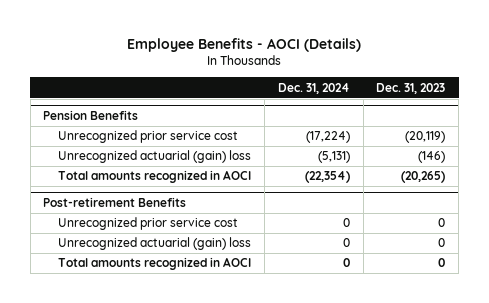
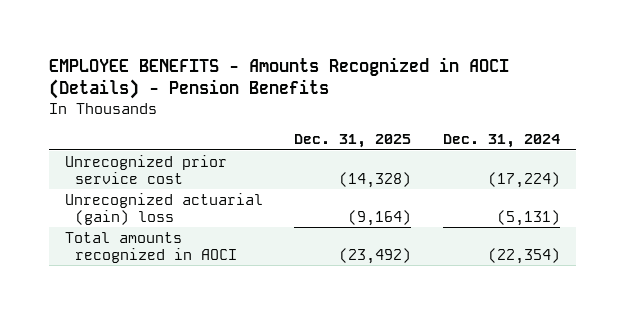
- Employee Benefits - AOCI (Details)
+ EMPLOYEE BENEFITS - Amounts Recognized in AOCI (Details) - Pension Benefits
- | Dec. 31, 2024 | Dec. 31, 2023
+ | Dec. 31, 2025 | Dec. 31, 2024
- Pension Benefits
- Post-retirement Benefits
- Unrecognized prior service cost | 0 | 0
- Unrecognized actuarial (gain) loss | 0 | 0
- Total amounts recognized in AOCI | 0 | 0

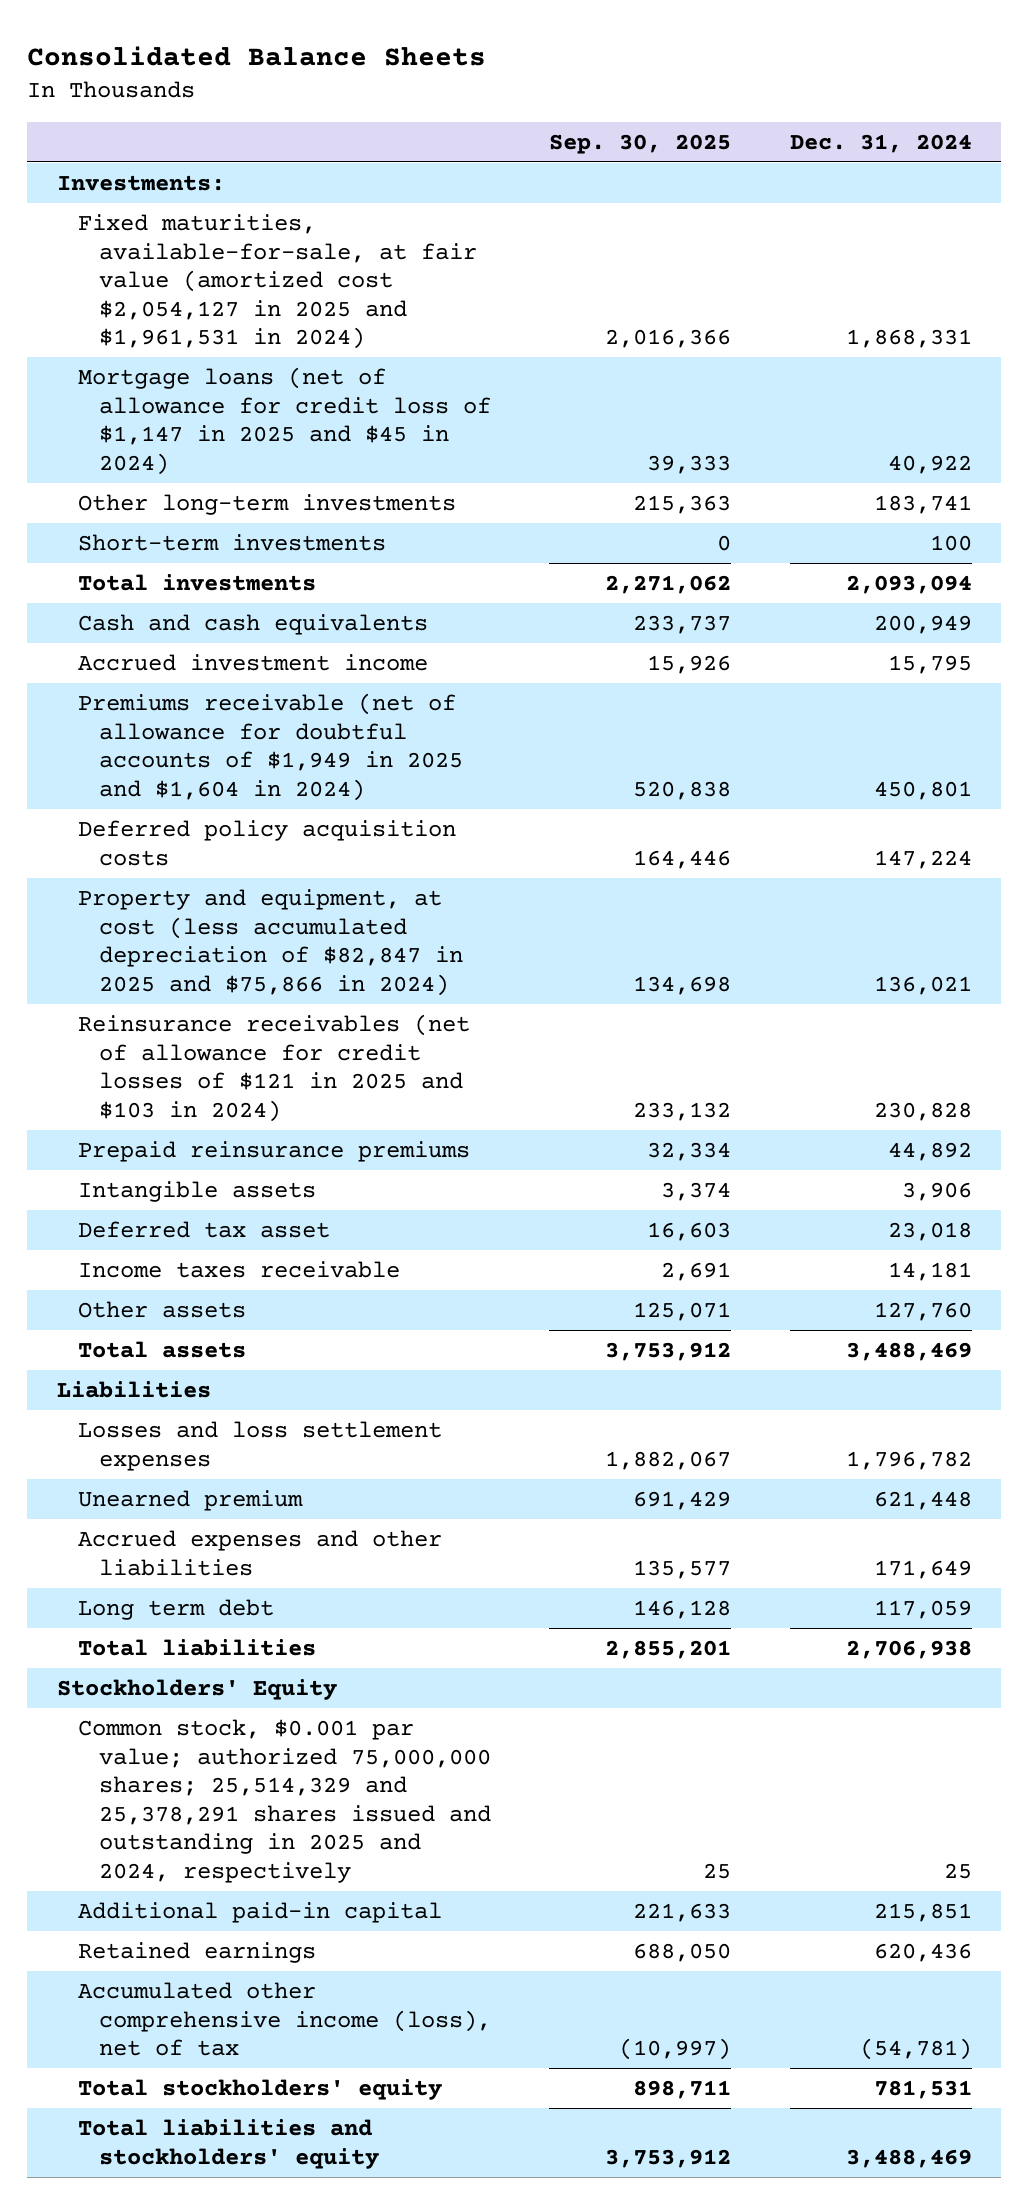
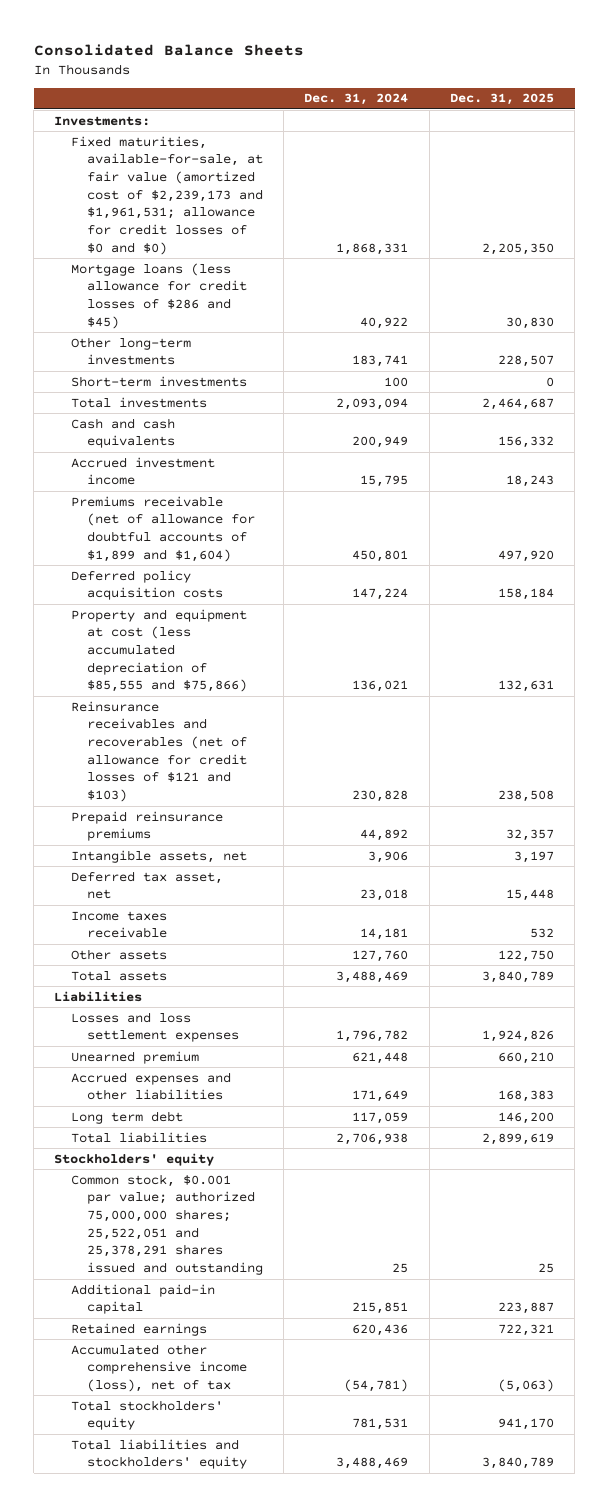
- | Sep. 30, 2025 | Dec. 31, 2024
+ | Dec. 31, 2024 | Dec. 31, 2025
- Fixed maturities, available-for-sale, at fair value (amortized cost $2,054,127 in 2025 and $1,961,531 in 2024) | 2,016,366 | 1,868,331
- Mortgage loans (net of allowance for credit loss of $1,147 in 2025 and $45 in 2024) | 39,333 | 40,922
+ Fixed maturities, available-for-sale, at fair value (amortized cost of $2,239,173 and $1,961,531; allowance for credit losses of $0 and $0) | 1,868,331 | 2,205,350
+ Mortgage loans (less allowance for credit losses of $286 and $45) | 40,922 | 30,830
- Premiums receivable (net of allowance for doubtful accounts of $1,949 in 2025 and $1,604 in 2024) | 520,838 | 450,801
+ Premiums receivable (net of allowance for doubtful accounts of $1,899 and $1,604) | 450,801 | 497,920
- Property and equipment, at cost (less accumulated depreciation of $82,847 in 2025 and $75,866 in 2024) | 134,698 | 136,021
- Reinsurance receivables (net of allowance for credit losses of $121 in 2025 and $103 in 2024) | 233,132 | 230,828
+ Property and equipment at cost (less accumulated depreciation of $85,555 and $75,866) | 136,021 | 132,631
+ Reinsurance receivables and recoverables (net of allowance for credit losses of $121 and $103) | 230,828 | 238,508
- Intangible assets | 3,374 | 3,906
- Deferred tax asset | 16,603 | 23,018
+ Intangible assets, net | 3,906 | 3,197
+ Deferred tax asset, net | 23,018 | 15,448
- Stockholders' Equity
- Common stock, $0.001 par value; authorized 75,000,000 shares; 25,514,329 and 25,378,291 shares issued and outstanding in 2025 and 2024, respectively | 25 | 25
+ Stockholders' equity
+ Common stock, $0.001 par value; authorized 75,000,000 shares; 25,522,051 and 25,378,291 shares issued and outstanding | 25 | 25

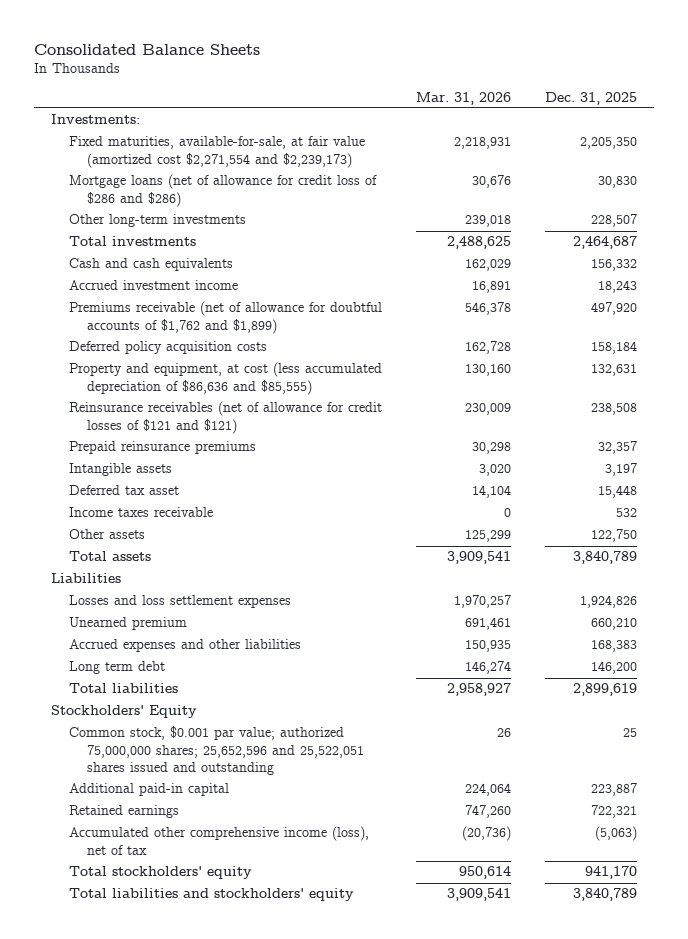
- | Dec. 31, 2024 | Dec. 31, 2025
+ | Mar. 31, 2026 | Dec. 31, 2025
- Fixed maturities, available-for-sale, at fair value (amortized cost of $2,239,173 and $1,961,531; allowance for credit losses of $0 and $0) | 1,868,331 | 2,205,350
- Mortgage loans (less allowance for credit losses of $286 and $45) | 40,922 | 30,830
+ Fixed maturities, available-for-sale, at fair value (amortized cost $2,271,554 and $2,239,173) | 2,218,931 | 2,205,350
+ Mortgage loans (net of allowance for credit loss of $286 and $286) | 30,676 | 30,830
- Short-term investments | 100 | 0
- Premiums receivable (net of allowance for doubtful accounts of $1,899 and $1,604) | 450,801 | 497,920
+ Premiums receivable (net of allowance for doubtful accounts of $1,762 and $1,899) | 546,378 | 497,920
- Property and equipment at cost (less accumulated depreciation of $85,555 and $75,866) | 136,021 | 132,631
- Reinsurance receivables and recoverables (net of allowance for credit losses of $121 and $103) | 230,828 | 238,508
+ Property and equipment, at cost (less accumulated depreciation of $86,636 and $85,555) | 130,160 | 132,631
+ Reinsurance receivables (net of allowance for credit losses of $121 and $121) | 230,009 | 238,508
- Intangible assets, net | 3,906 | 3,197
- Deferred tax asset, net | 23,018 | 15,448
+ Intangible assets | 3,020 | 3,197
+ Deferred tax asset | 14,104 | 15,448
- Stockholders' equity
- Common stock, $0.001 par value; authorized 75,000,000 shares; 25,522,051 and 25,378,291 shares issued and outstanding | 25 | 25
+ Stockholders' Equity
+ Common stock, $0.001 par value; authorized 75,000,000 shares; 25,652,596 and 25,522,051 shares issued and outstanding | 26 | 25

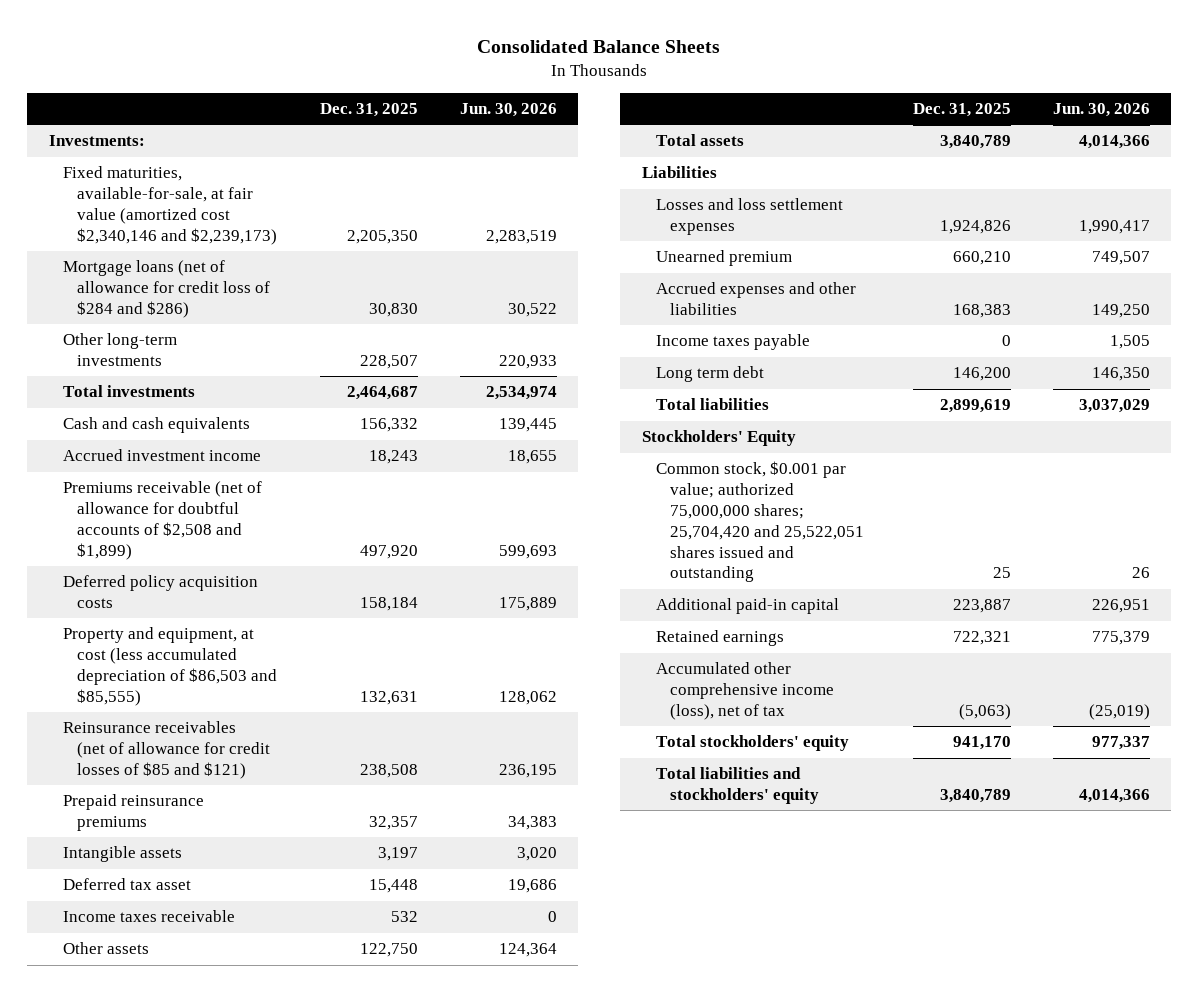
- | Mar. 31, 2026 | Dec. 31, 2025
+ | Dec. 31, 2025 | Jun. 30, 2026
- Fixed maturities, available-for-sale, at fair value (amortized cost $2,271,554 and $2,239,173) | 2,218,931 | 2,205,350
- Mortgage loans (net of allowance for credit loss of $286 and $286) | 30,676 | 30,830
+ Fixed maturities, available-for-sale, at fair value (amortized cost $2,340,146 and $2,239,173) | 2,205,350 | 2,283,519
+ Mortgage loans (net of allowance for credit loss of $284 and $286) | 30,830 | 30,522
- Premiums receivable (net of allowance for doubtful accounts of $1,762 and $1,899) | 546,378 | 497,920
+ Premiums receivable (net of allowance for doubtful accounts of $2,508 and $1,899) | 497,920 | 599,693
- Property and equipment, at cost (less accumulated depreciation of $86,636 and $85,555) | 130,160 | 132,631
- Reinsurance receivables (net of allowance for credit losses of $121 and $121) | 230,009 | 238,508
+ Property and equipment, at cost (less accumulated depreciation of $86,503 and $85,555) | 132,631 | 128,062
+ Reinsurance receivables (net of allowance for credit losses of $85 and $121) | 238,508 | 236,195
+ Income taxes payable | 0 | 1,505
- Common stock, $0.001 par value; authorized 75,000,000 shares; 25,652,596 and 25,522,051 shares issued and outstanding | 26 | 25
+ Common stock, $0.001 par value; authorized 75,000,000 shares; 25,704,420 and 25,522,051 shares issued and outstanding | 25 | 26

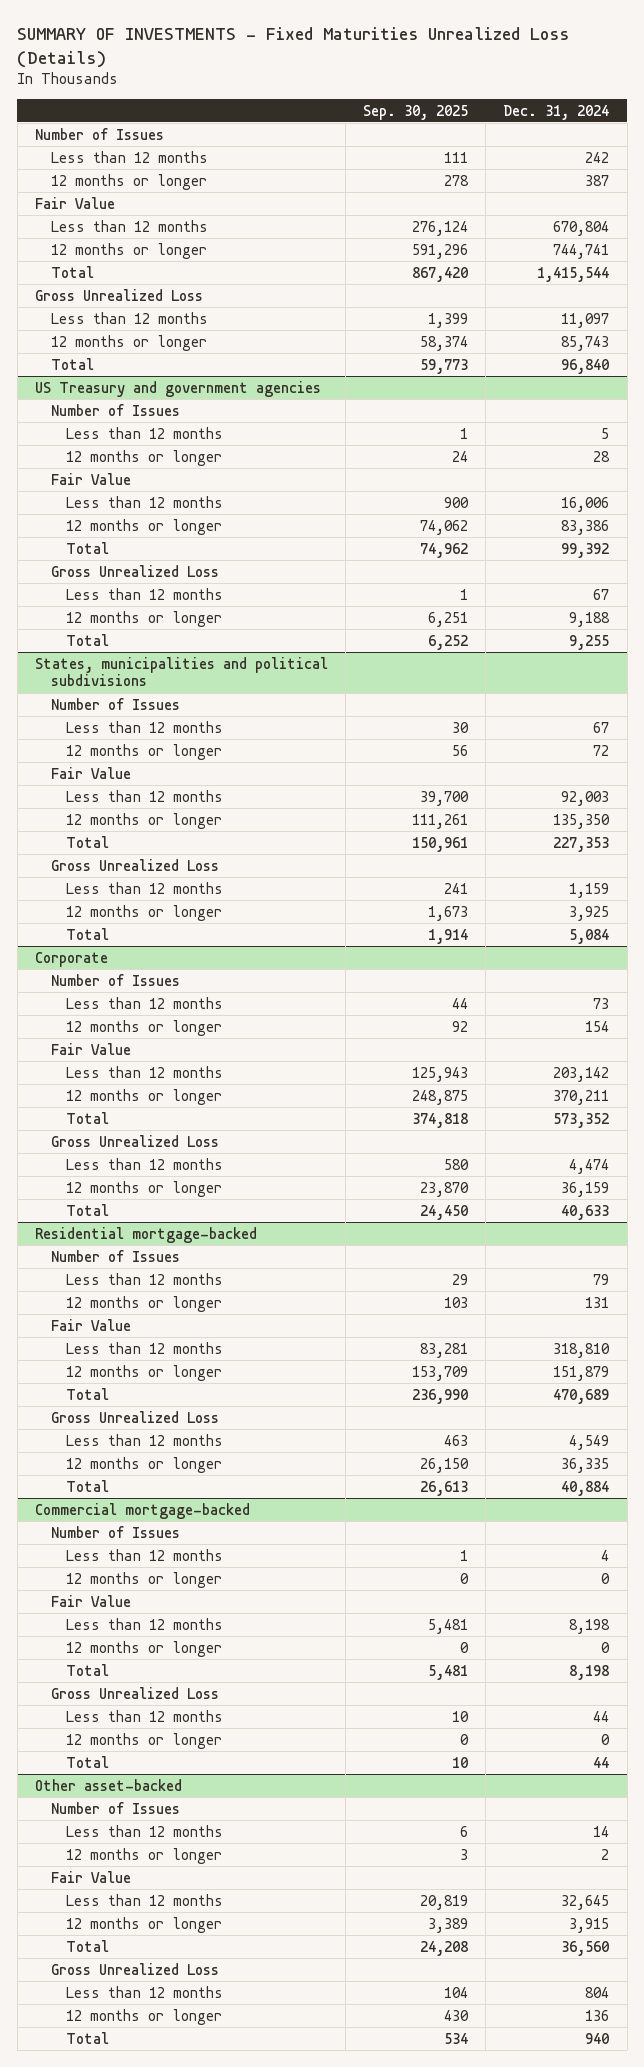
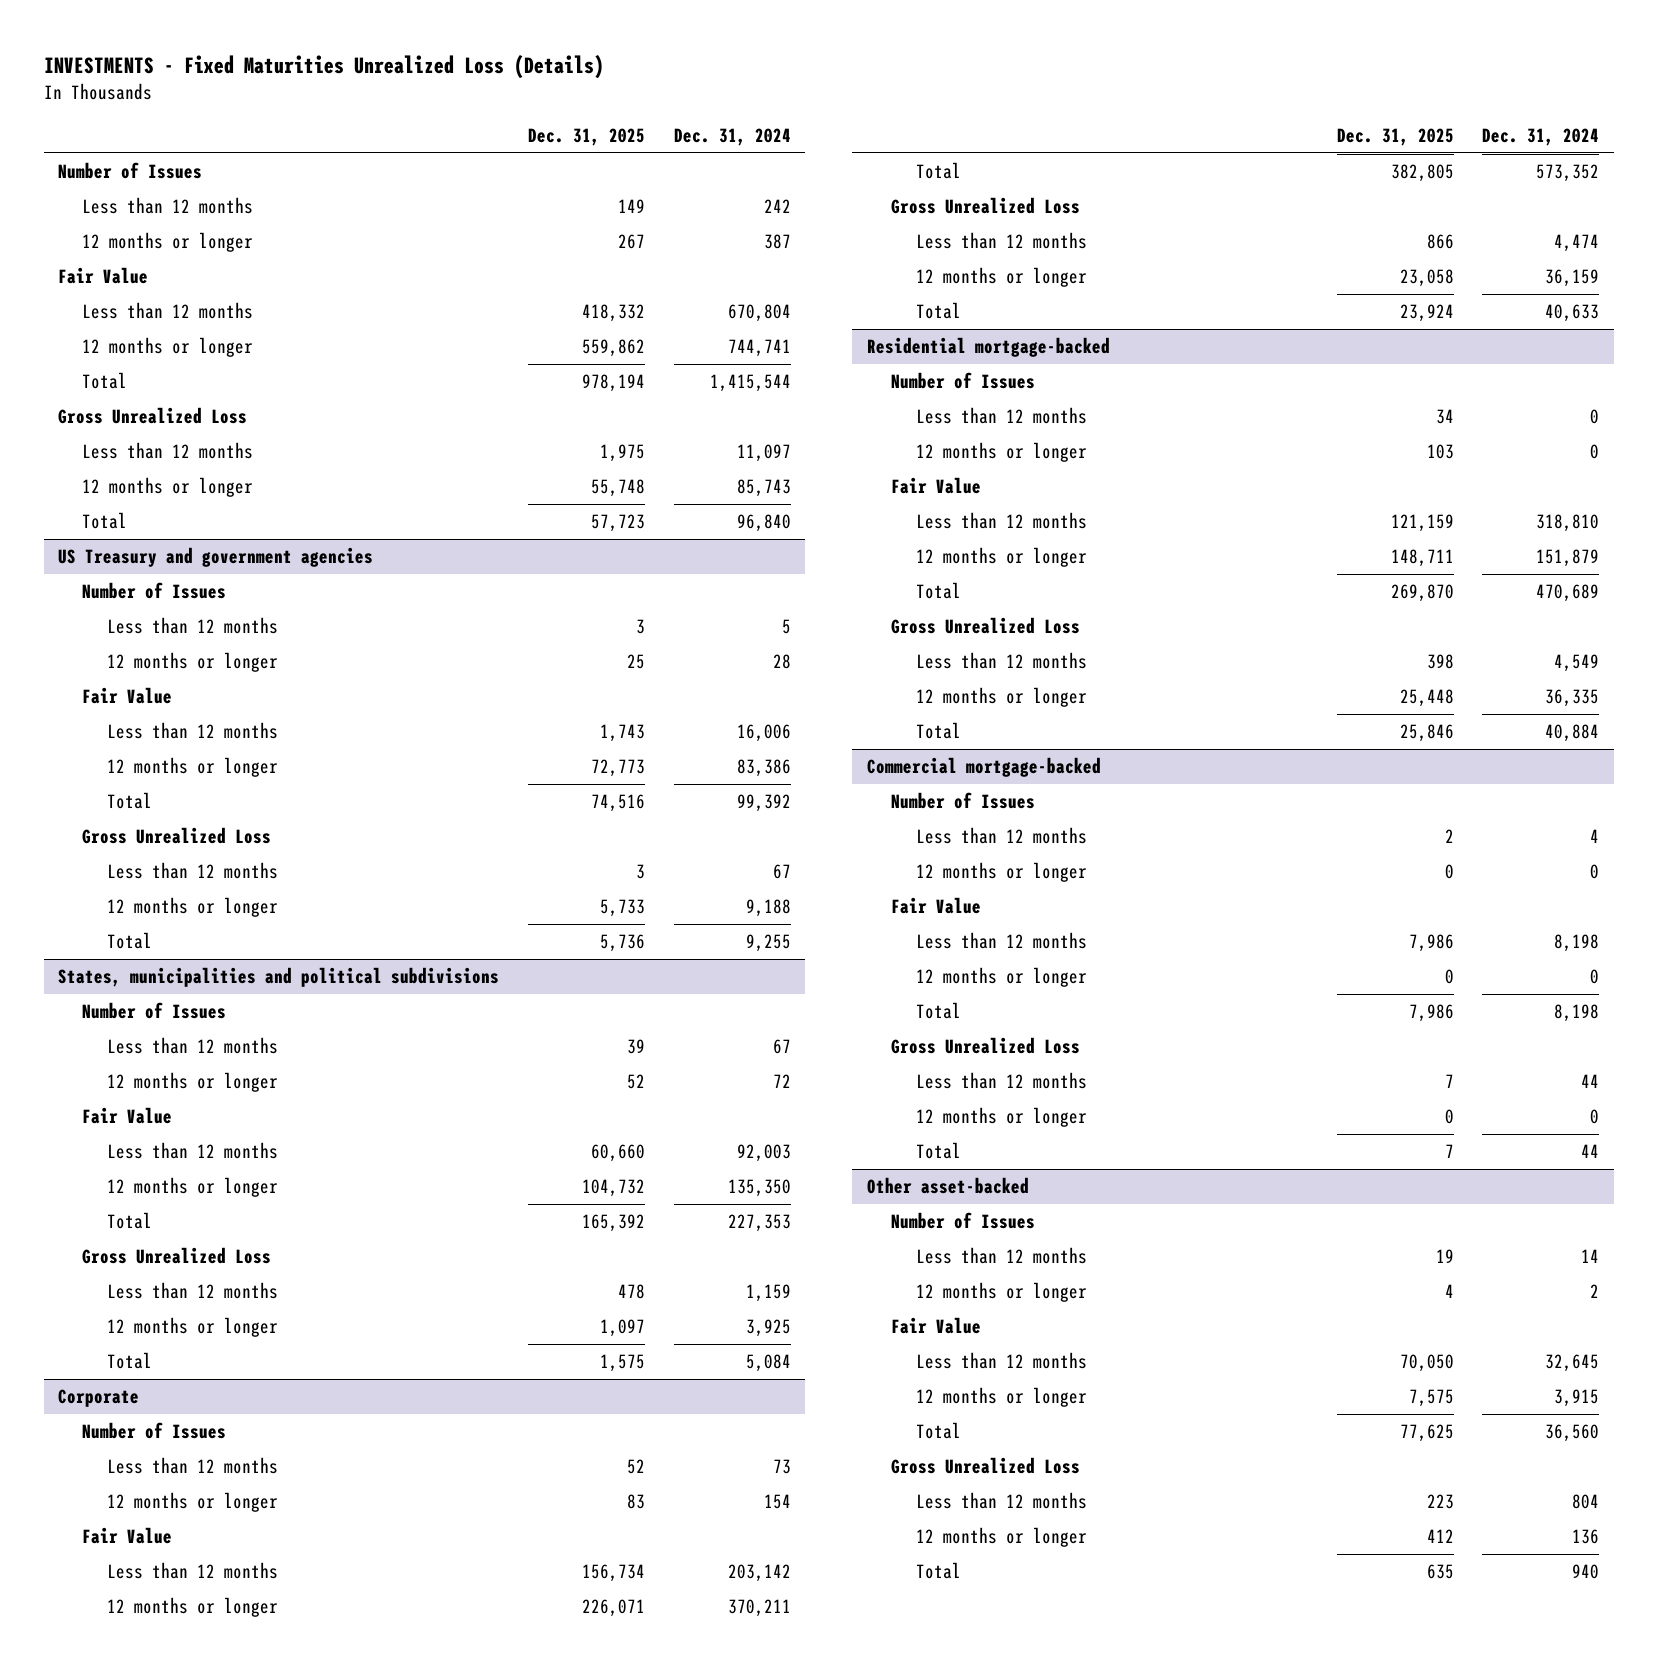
- SUMMARY OF INVESTMENTS - Fixed Maturities Unrealized Loss (Details)
+ INVESTMENTS - Fixed Maturities Unrealized Loss (Details)
- | Sep. 30, 2025 | Dec. 31, 2024
+ | Dec. 31, 2025 | Dec. 31, 2024
@ Residential mortgage-backed
- Less than 12 months | 29 | 79
- 12 months or longer | 103 | 131
+ Less than 12 months | 34 | 0
+ 12 months or longer | 103 | 0

